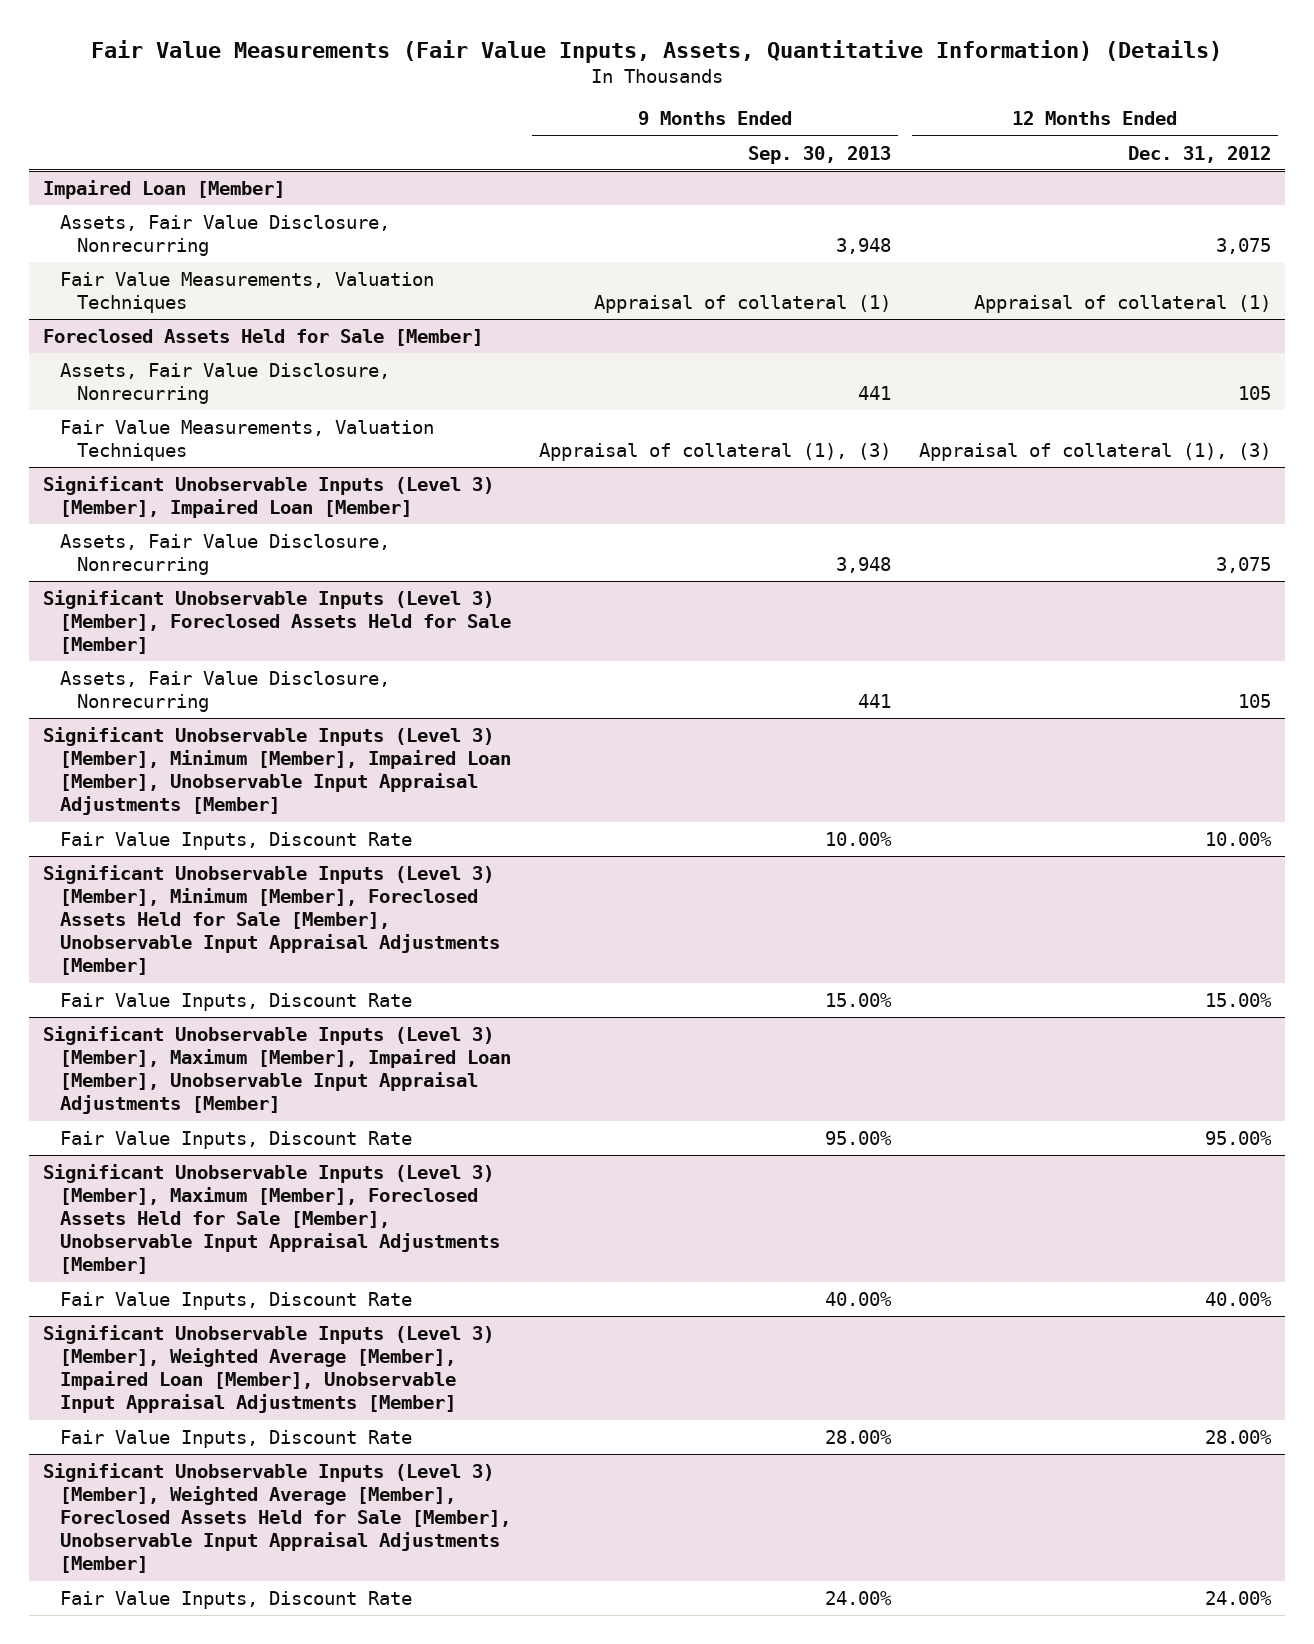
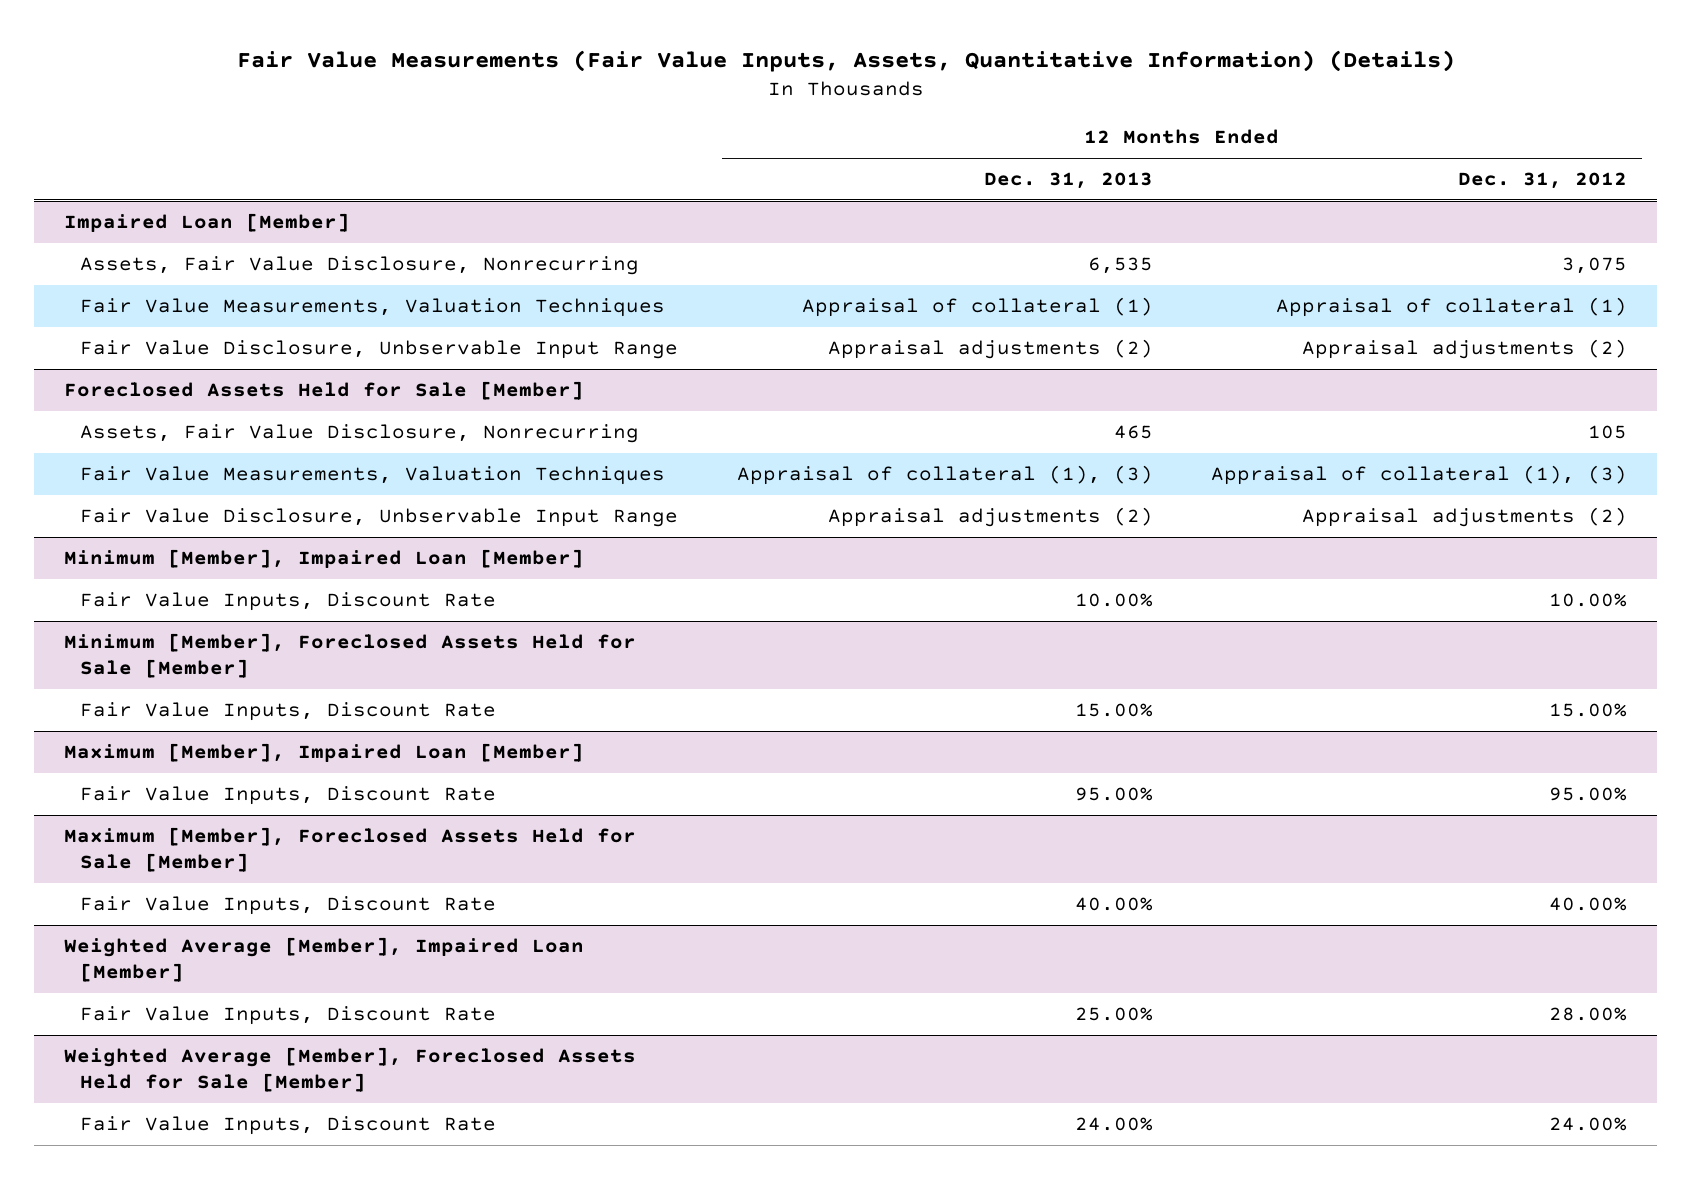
- | 9 Months Ended Sep. 30, 2013 | 12 Months Ended Dec. 31, 2012
+ | 12 Months Ended Dec. 31, 2013 | 12 Months Ended Dec. 31, 2012
@ Impaired Loan [Member]
+ Fair Value Disclosure, Unbservable Input Range | Appraisal adjustments (2) | Appraisal adjustments (2)
- Significant Unobservable Inputs (Level 3) [Member], Impaired Loan [Member]
- Assets, Fair Value Disclosure, Nonrecurring | 3,948 | 3,075
- Significant Unobservable Inputs (Level 3) [Member], Foreclosed Assets Held for Sale [Member]
- Assets, Fair Value Disclosure, Nonrecurring | 441 | 105
- Significant Unobservable Inputs (Level 3) [Member], Minimum [Member], Impaired Loan [Member], Unobservable Input Appraisal Adjustments [Member]
@ Foreclosed Assets Held for Sale [Member]
+ Fair Value Disclosure, Unbservable Input Range | Appraisal adjustments (2) | Appraisal adjustments (2)
+ Minimum [Member], Impaired Loan [Member]
- Significant Unobservable Inputs (Level 3) [Member], Minimum [Member], Foreclosed Assets Held for Sale [Member], Unobservable Input Appraisal Adjustments [Member]
+ Minimum [Member], Foreclosed Assets Held for Sale [Member]
- Significant Unobservable Inputs (Level 3) [Member], Maximum [Member], Impaired Loan [Member], Unobservable Input Appraisal Adjustments [Member]
+ Maximum [Member], Impaired Loan [Member]
- Significant Unobservable Inputs (Level 3) [Member], Maximum [Member], Foreclosed Assets Held for Sale [Member], Unobservable Input Appraisal Adjustments [Member]
+ Maximum [Member], Foreclosed Assets Held for Sale [Member]
- Significant Unobservable Inputs (Level 3) [Member], Weighted Average [Member], Impaired Loan [Member], Unobservable Input Appraisal Adjustments [Member]
+ Weighted Average [Member], Impaired Loan [Member]
- Significant Unobservable Inputs (Level 3) [Member], Weighted Average [Member], Foreclosed Assets Held for Sale [Member], Unobservable Input Appraisal Adjustments [Member]
+ Weighted Average [Member], Foreclosed Assets Held for Sale [Member]

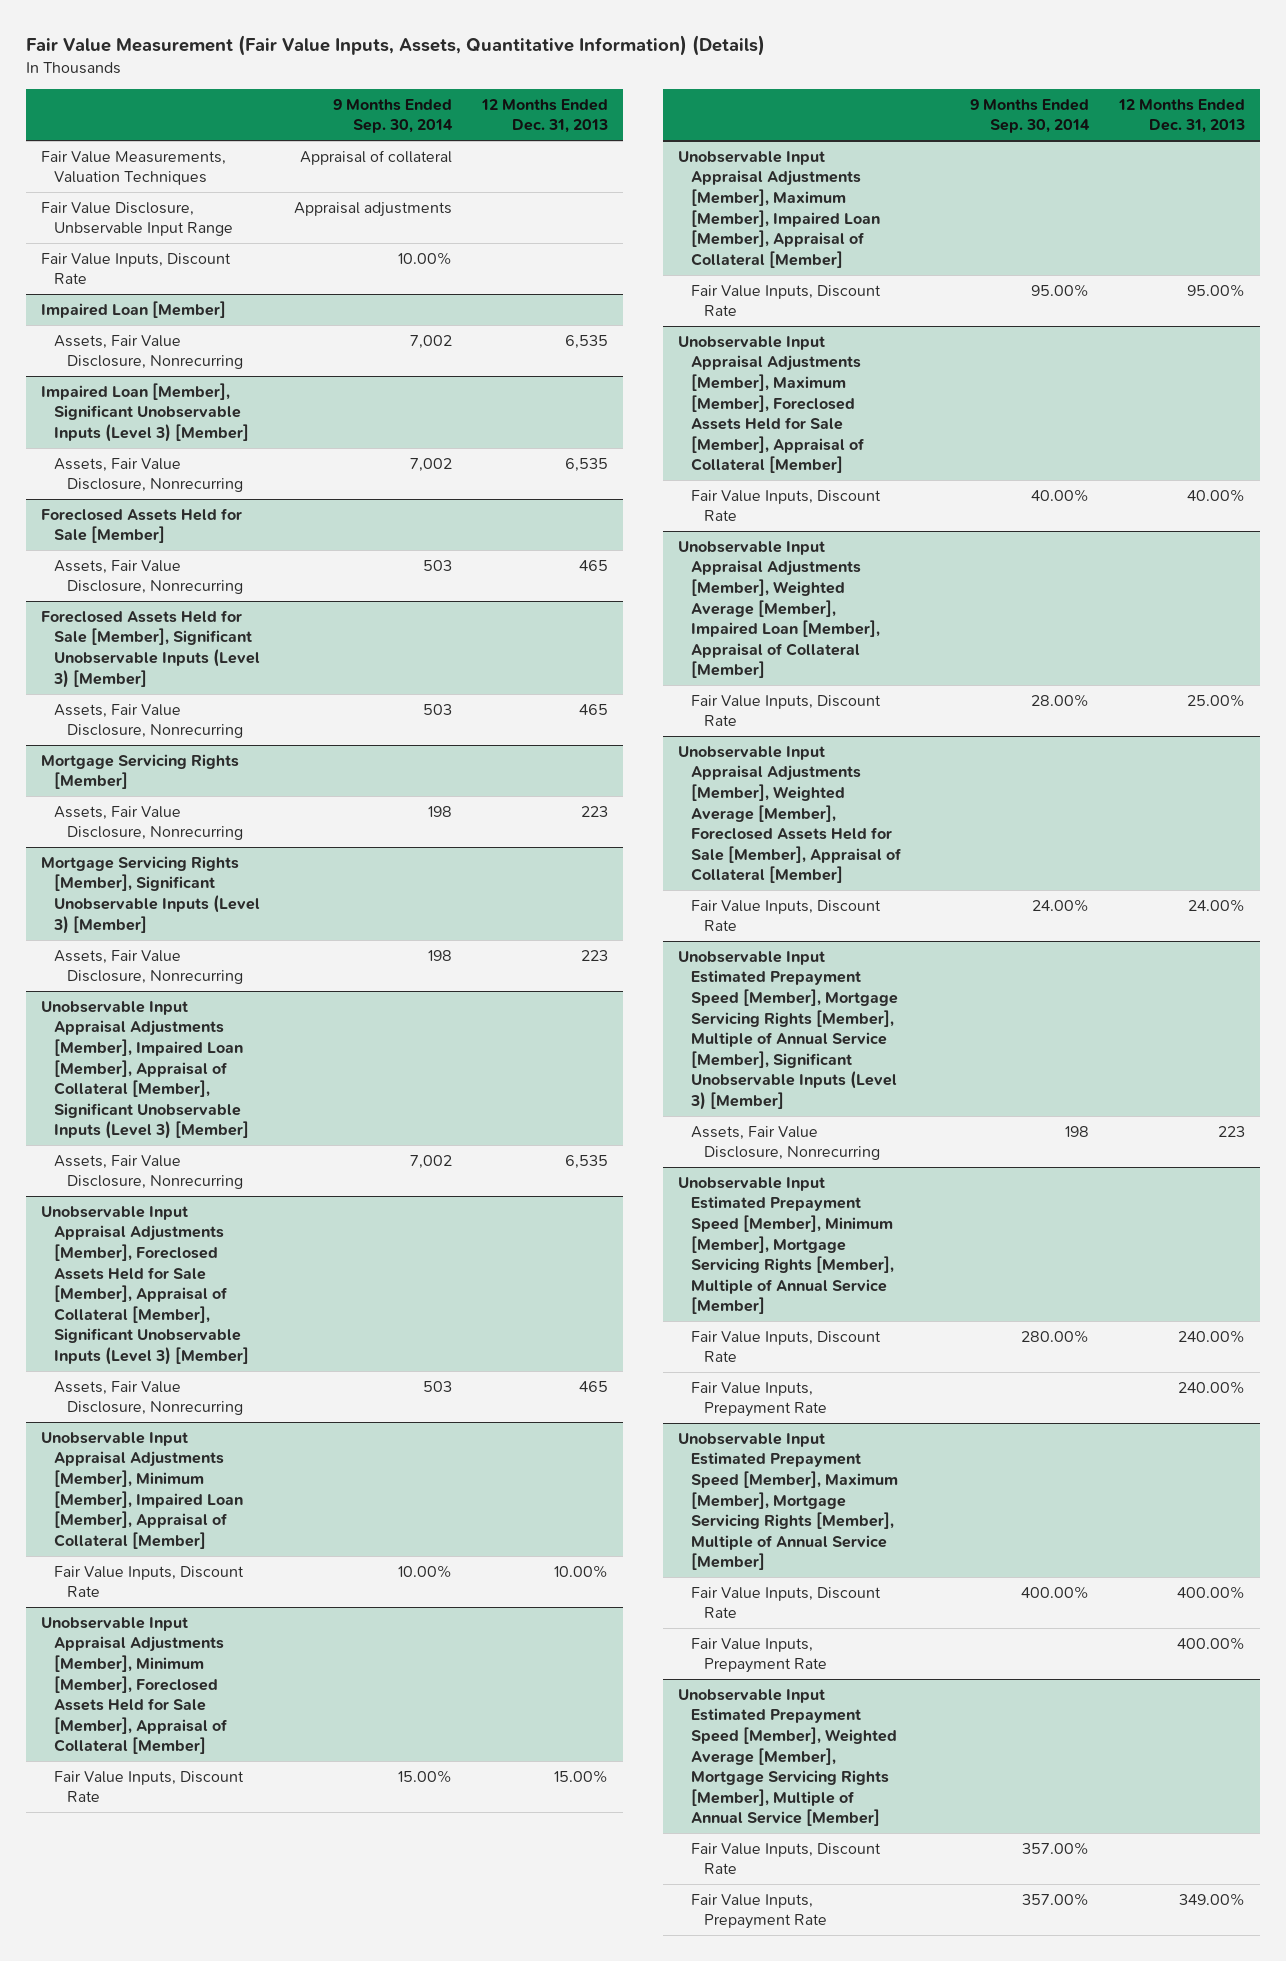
- Fair Value Measurements (Fair Value Inputs, Assets, Quantitative Information) (Details)
+ Fair Value Measurement (Fair Value Inputs, Assets, Quantitative Information) (Details)
- | 12 Months Ended Dec. 31, 2013 | 12 Months Ended Dec. 31, 2012
+ | 9 Months Ended Sep. 30, 2014 | 12 Months Ended Dec. 31, 2013
+ Fair Value Measurements, Valuation Techniques | Appraisal of collateral |
+ Fair Value Disclosure, Unbservable Input Range | Appraisal adjustments |
+ Fair Value Inputs, Discount Rate | 10.00% |
@ Impaired Loan [Member]
- Fair Value Measurements, Valuation Techniques | Appraisal of collateral (1) | Appraisal of collateral (1)
- Fair Value Disclosure, Unbservable Input Range | Appraisal adjustments (2) | Appraisal adjustments (2)
+ Impaired Loan [Member], Significant Unobservable Inputs (Level 3) [Member]
+ Assets, Fair Value Disclosure, Nonrecurring | 7,002 | 6,535
@ Foreclosed Assets Held for Sale [Member]
- Fair Value Measurements, Valuation Techniques | Appraisal of collateral (1), (3) | Appraisal of collateral (1), (3)
- Fair Value Disclosure, Unbservable Input Range | Appraisal adjustments (2) | Appraisal adjustments (2)
- Minimum [Member], Impaired Loan [Member]
+ Foreclosed Assets Held for Sale [Member], Significant Unobservable Inputs (Level 3) [Member]
+ Assets, Fair Value Disclosure, Nonrecurring | 503 | 465
+ Mortgage Servicing Rights [Member]
+ Assets, Fair Value Disclosure, Nonrecurring | 198 | 223
+ Mortgage Servicing Rights [Member], Significant Unobservable Inputs (Level 3) [Member]
+ Assets, Fair Value Disclosure, Nonrecurring | 198 | 223
+ Unobservable Input Appraisal Adjustments [Member], Impaired Loan [Member], Appraisal of Collateral [Member], Significant Unobservable Inputs (Level 3) [Member]
+ Assets, Fair Value Disclosure, Nonrecurring | 7,002 | 6,535
+ Unobservable Input Appraisal Adjustments [Member], Foreclosed Assets Held for Sale [Member], Appraisal of Collateral [Member], Significant Unobservable Inputs (Level 3) [Member]
+ Assets, Fair Value Disclosure, Nonrecurring | 503 | 465
+ Unobservable Input Appraisal Adjustments [Member], Minimum [Member], Impaired Loan [Member], Appraisal of Collateral [Member]
- Minimum [Member], Foreclosed Assets Held for Sale [Member]
+ Unobservable Input Appraisal Adjustments [Member], Minimum [Member], Foreclosed Assets Held for Sale [Member], Appraisal of Collateral [Member]
- Maximum [Member], Impaired Loan [Member]
+ Unobservable Input Appraisal Adjustments [Member], Maximum [Member], Impaired Loan [Member], Appraisal of Collateral [Member]
- Maximum [Member], Foreclosed Assets Held for Sale [Member]
+ Unobservable Input Appraisal Adjustments [Member], Maximum [Member], Foreclosed Assets Held for Sale [Member], Appraisal of Collateral [Member]
- Weighted Average [Member], Impaired Loan [Member]
+ Unobservable Input Appraisal Adjustments [Member], Weighted Average [Member], Impaired Loan [Member], Appraisal of Collateral [Member]
- Weighted Average [Member], Foreclosed Assets Held for Sale [Member]
+ Unobservable Input Appraisal Adjustments [Member], Weighted Average [Member], Foreclosed Assets Held for Sale [Member], Appraisal of Collateral [Member]
+ Unobservable Input Estimated Prepayment Speed [Member], Mortgage Servicing Rights [Member], Multiple of Annual Service [Member], Significant Unobservable Inputs (Level 3) [Member]
+ Assets, Fair Value Disclosure, Nonrecurring | 198 | 223
+ Unobservable Input Estimated Prepayment Speed [Member], Minimum [Member], Mortgage Servicing Rights [Member], Multiple of Annual Service [Member]
+ Fair Value Inputs, Discount Rate | 280.00% | 240.00%
+ Fair Value Inputs, Prepayment Rate | | 240.00%
+ Unobservable Input Estimated Prepayment Speed [Member], Maximum [Member], Mortgage Servicing Rights [Member], Multiple of Annual Service [Member]
+ Fair Value Inputs, Discount Rate | 400.00% | 400.00%
+ Fair Value Inputs, Prepayment Rate | | 400.00%
+ Unobservable Input Estimated Prepayment Speed [Member], Weighted Average [Member], Mortgage Servicing Rights [Member], Multiple of Annual Service [Member]
+ Fair Value Inputs, Discount Rate | 357.00% |
+ Fair Value Inputs, Prepayment Rate | 357.00% | 349.00%

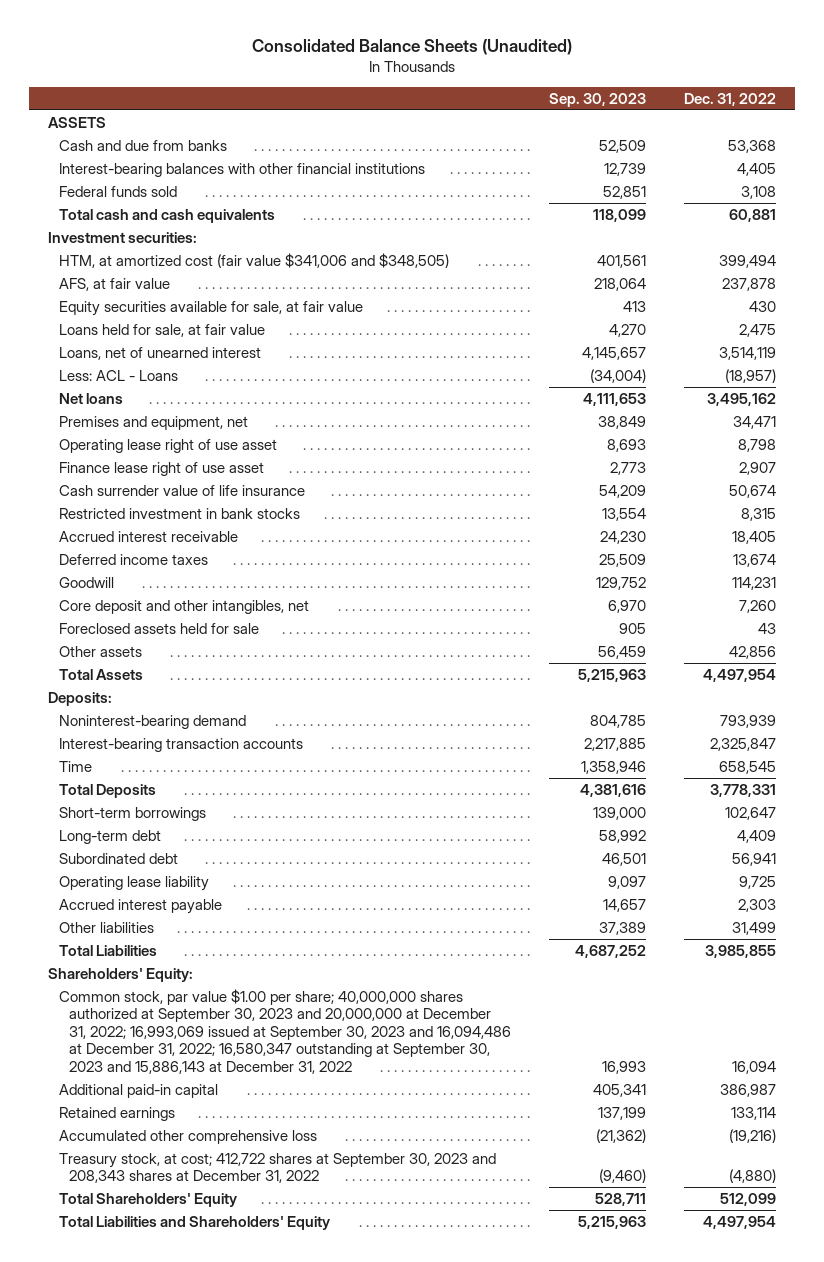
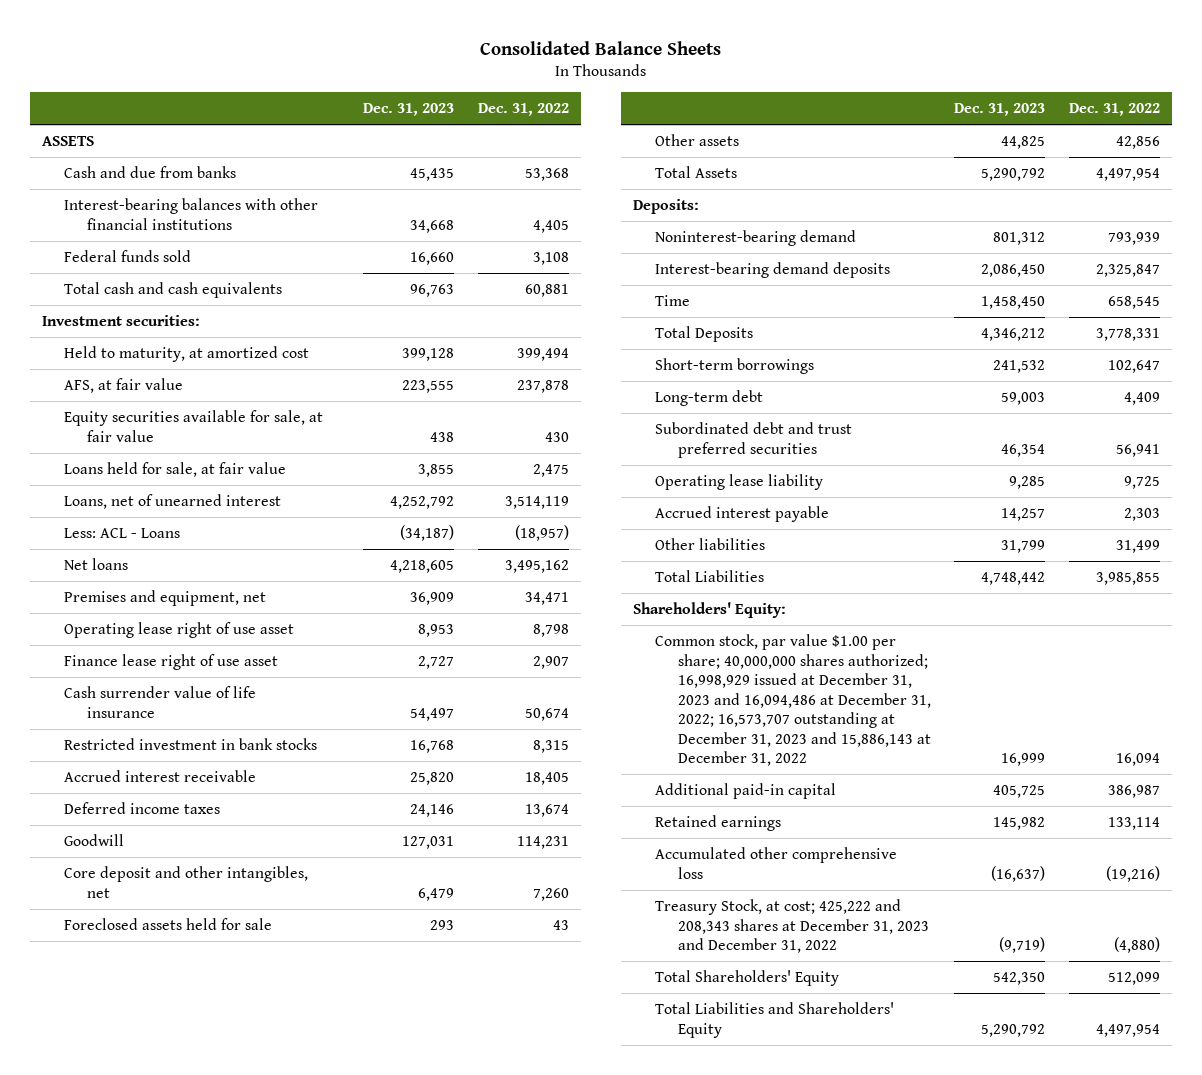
- Consolidated Balance Sheets (Unaudited)
+ Consolidated Balance Sheets
- | Sep. 30, 2023 | Dec. 31, 2022
+ | Dec. 31, 2023 | Dec. 31, 2022
- HTM, at amortized cost (fair value $341,006 and $348,505) | 401,561 | 399,494
+ Held to maturity, at amortized cost | 399,128 | 399,494
- Interest-bearing transaction accounts | 2,217,885 | 2,325,847
+ Interest-bearing demand deposits | 2,086,450 | 2,325,847
- Subordinated debt | 46,501 | 56,941
+ Subordinated debt and trust preferred securities | 46,354 | 56,941
- Common stock, par value $1.00 per share; 40,000,000 shares authorized at September 30, 2023 and 20,000,000 at December 31, 2022; 16,993,069 issued at September 30, 2023 and 16,094,486 at December 31, 2022; 16,580,347 outstanding at September 30, 2023 and 15,886,143 at December 31, 2022 | 16,993 | 16,094
+ Common stock, par value $1.00 per share; 40,000,000 shares authorized; 16,998,929 issued at December 31, 2023 and 16,094,486 at December 31, 2022; 16,573,707 outstanding at December 31, 2023 and 15,886,143 at December 31, 2022 | 16,999 | 16,094
- Treasury stock, at cost; 412,722 shares at September 30, 2023 and 208,343 shares at December 31, 2022 | (9,460) | (4,880)
+ Treasury Stock, at cost; 425,222 and 208,343 shares at December 31, 2023 and December 31, 2022 | (9,719) | (4,880)

